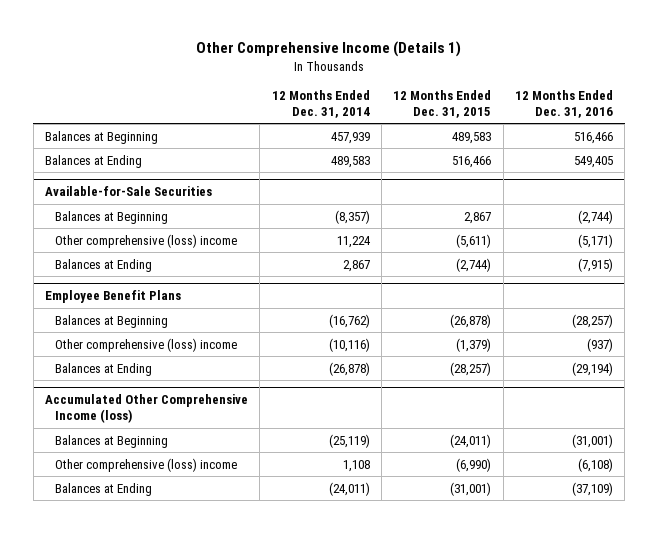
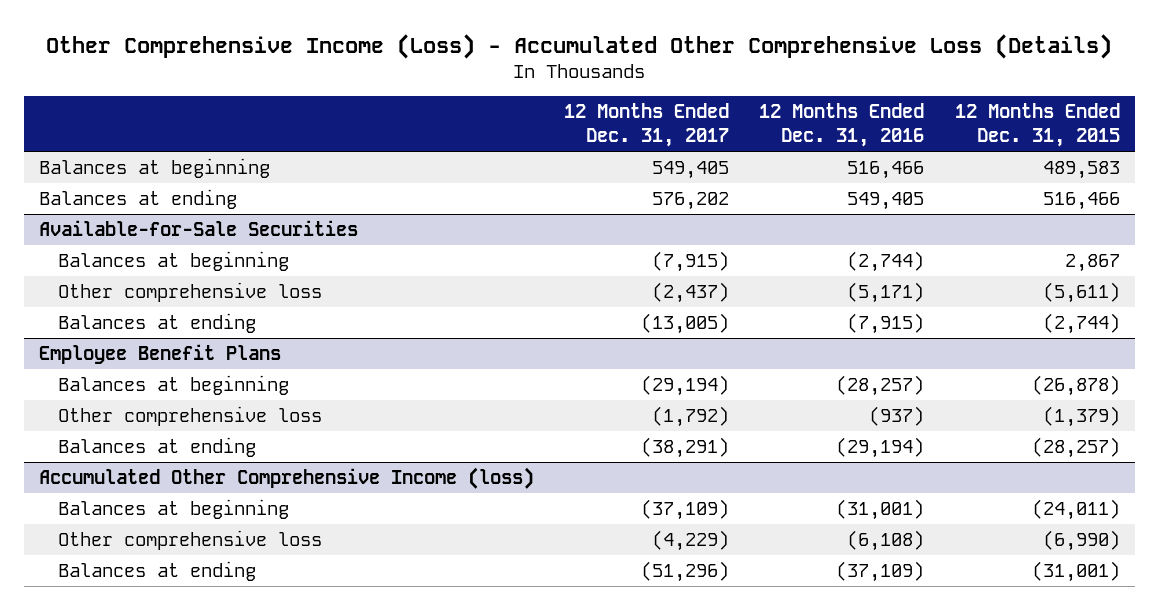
- Other Comprehensive Income (Details 1)
+ Other Comprehensive Income (Loss) - Accumulated Other Comprehensive Loss (Details)
- | 12 Months Ended Dec. 31, 2014 | 12 Months Ended Dec. 31, 2015 | 12 Months Ended Dec. 31, 2016
+ | 12 Months Ended Dec. 31, 2017 | 12 Months Ended Dec. 31, 2016 | 12 Months Ended Dec. 31, 2015
- Balances at Beginning | 457,939 | 489,583 | 516,466
- Balances at Ending | 489,583 | 516,466 | 549,405
+ Balances at beginning | 549,405 | 516,466 | 489,583
+ Balances at ending | 576,202 | 549,405 | 516,466
@ Available-for-Sale Securities
- Balances at Beginning | (8,357) | 2,867 | (2,744)
- Other comprehensive (loss) income | 11,224 | (5,611) | (5,171)
- Balances at Ending | 2,867 | (2,744) | (7,915)
+ Balances at beginning | (7,915) | (2,744) | 2,867
+ Other comprehensive loss | (2,437) | (5,171) | (5,611)
+ Balances at ending | (13,005) | (7,915) | (2,744)
@ Employee Benefit Plans
- Balances at Beginning | (16,762) | (26,878) | (28,257)
- Other comprehensive (loss) income | (10,116) | (1,379) | (937)
- Balances at Ending | (26,878) | (28,257) | (29,194)
+ Balances at beginning | (29,194) | (28,257) | (26,878)
+ Other comprehensive loss | (1,792) | (937) | (1,379)
+ Balances at ending | (38,291) | (29,194) | (28,257)
@ Accumulated Other Comprehensive Income (loss)
- Balances at Beginning | (25,119) | (24,011) | (31,001)
- Other comprehensive (loss) income | 1,108 | (6,990) | (6,108)
- Balances at Ending | (24,011) | (31,001) | (37,109)
+ Balances at beginning | (37,109) | (31,001) | (24,011)
+ Other comprehensive loss | (4,229) | (6,108) | (6,990)
+ Balances at ending | (51,296) | (37,109) | (31,001)

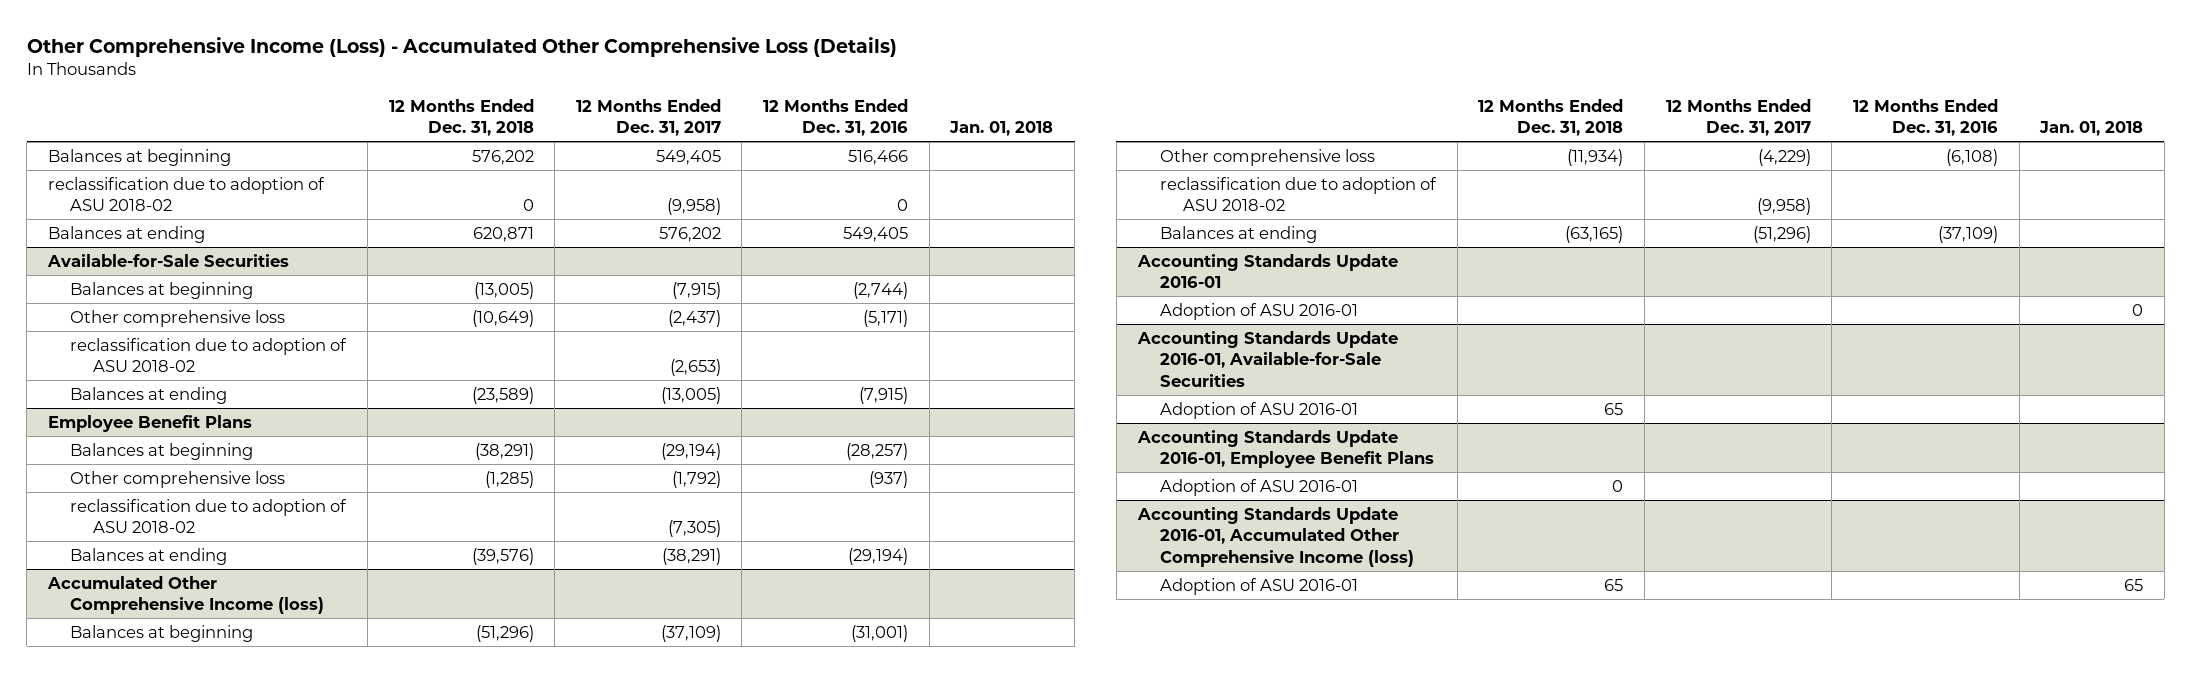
- | 12 Months Ended Dec. 31, 2017 | 12 Months Ended Dec. 31, 2016 | 12 Months Ended Dec. 31, 2015
+ | 12 Months Ended Dec. 31, 2018 | 12 Months Ended Dec. 31, 2017 | 12 Months Ended Dec. 31, 2016 | Jan. 01, 2018
+ reclassification due to adoption of ASU 2018-02 | 0 | (9,958) | 0 |
@ Available-for-Sale Securities
+ reclassification due to adoption of ASU 2018-02 | | (2,653) | |
@ Employee Benefit Plans
+ reclassification due to adoption of ASU 2018-02 | | (7,305) | |
@ Accumulated Other Comprehensive Income (loss)
+ reclassification due to adoption of ASU 2018-02 | | (9,958) | |
+ Accounting Standards Update 2016-01
+ Adoption of ASU 2016-01 | | | | 0
+ Accounting Standards Update 2016-01, Available-for-Sale Securities
+ Adoption of ASU 2016-01 | 65 | | |
+ Accounting Standards Update 2016-01, Employee Benefit Plans
+ Adoption of ASU 2016-01 | 0 | | |
+ Accounting Standards Update 2016-01, Accumulated Other Comprehensive Income (loss)
+ Adoption of ASU 2016-01 | 65 | | | 65

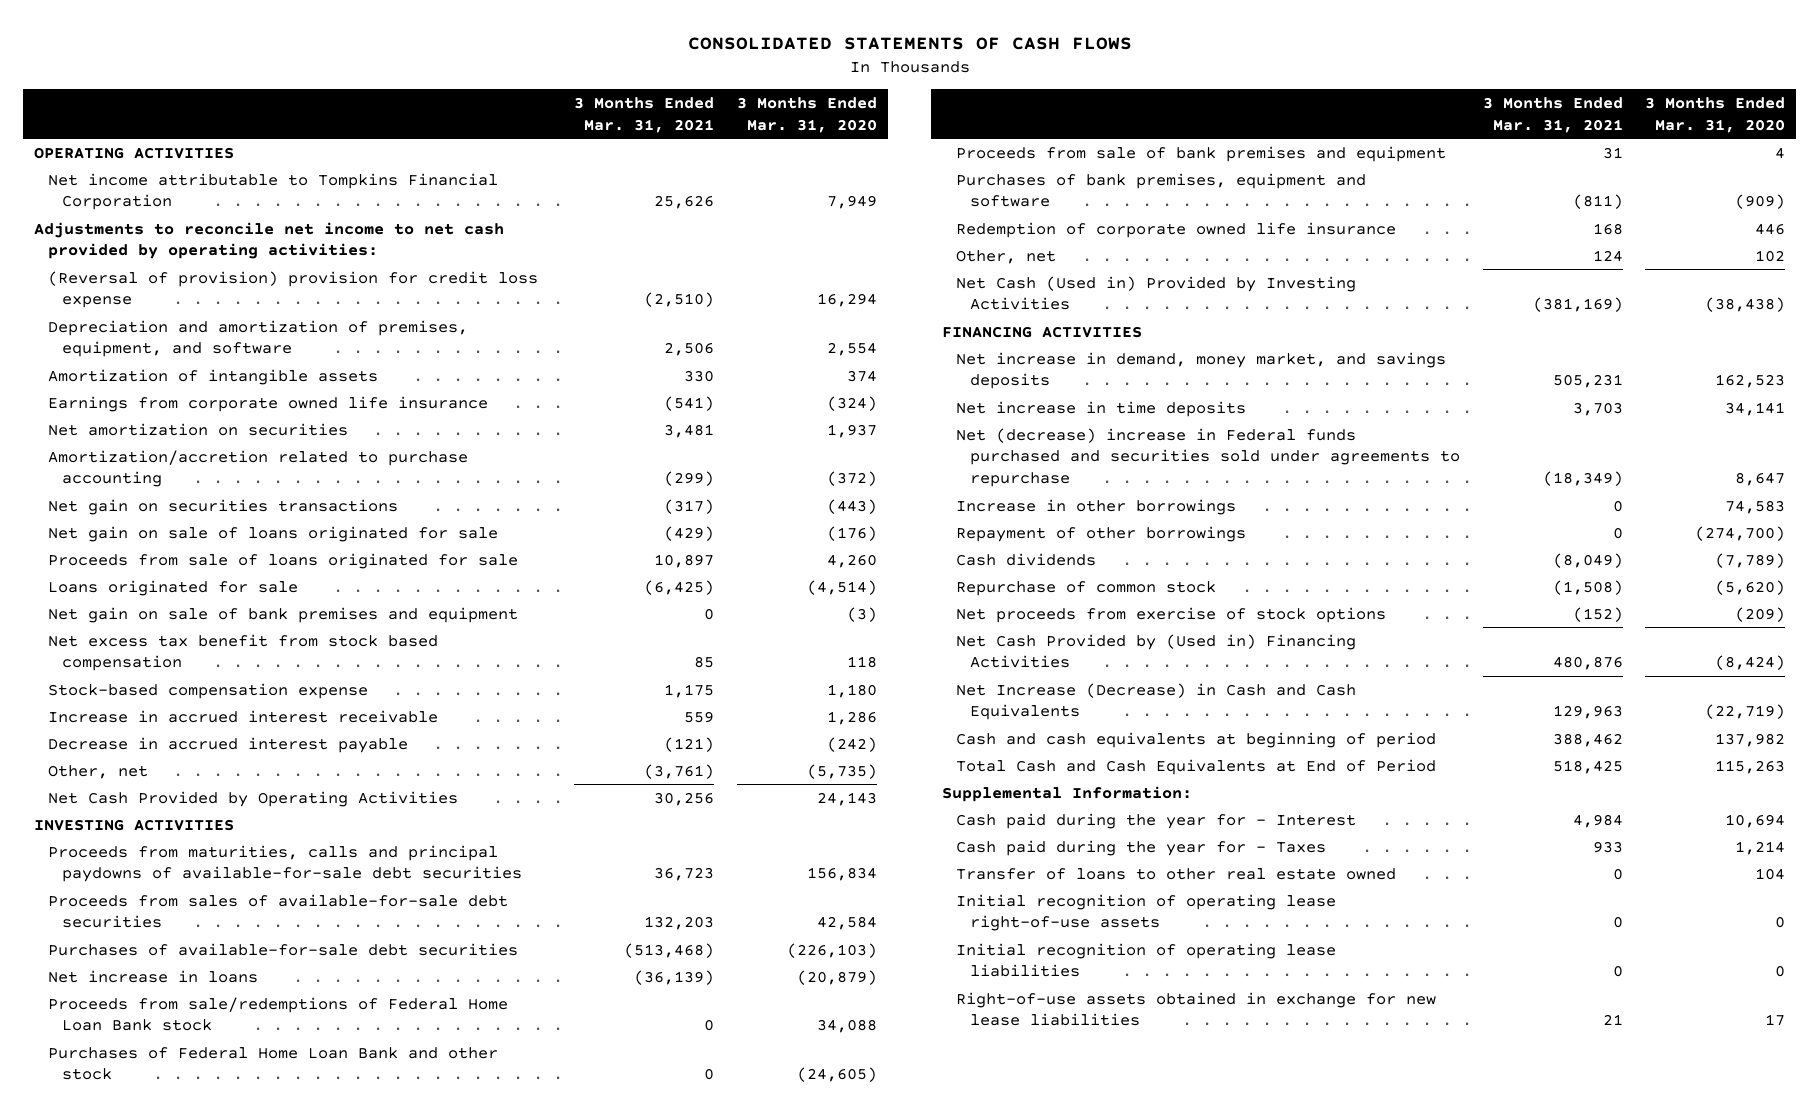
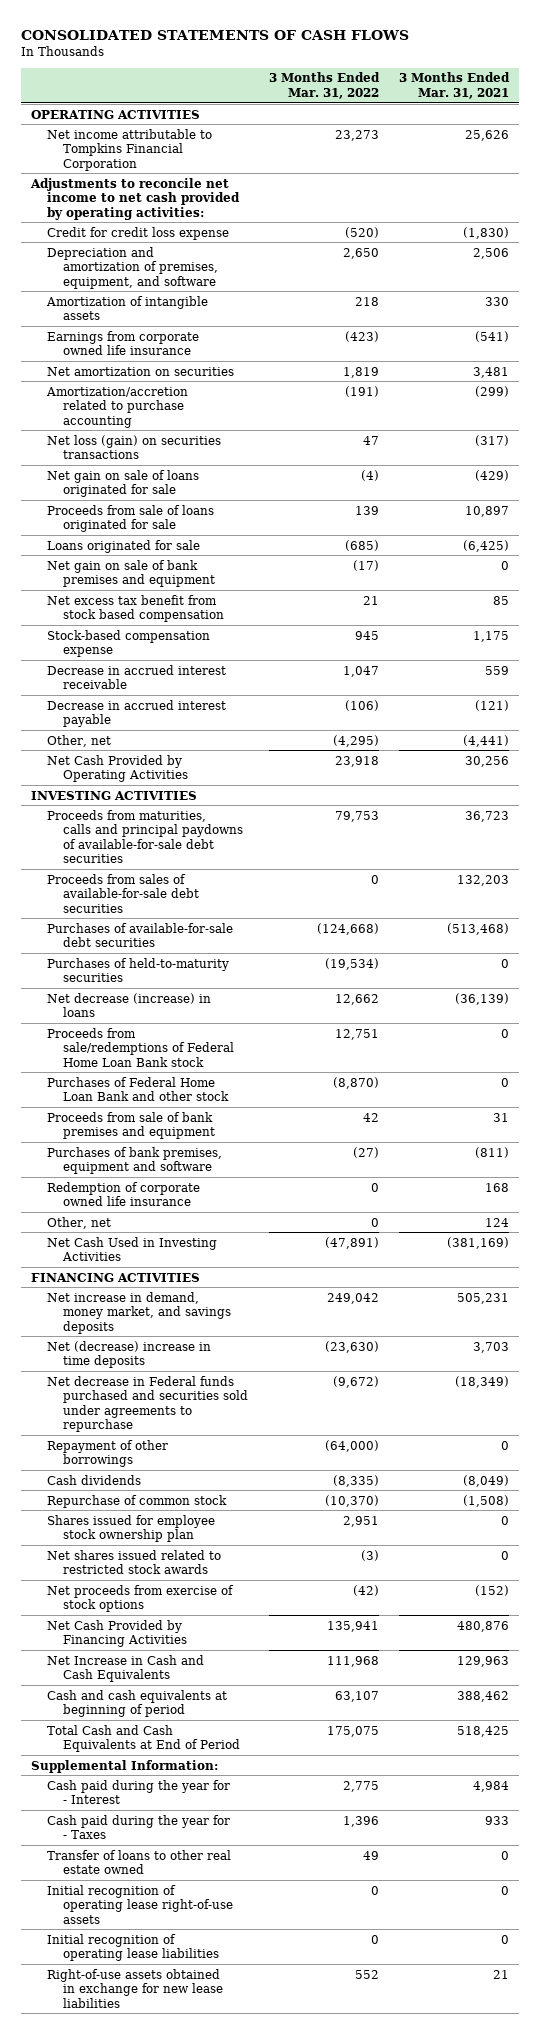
- | 3 Months Ended Mar. 31, 2021 | 3 Months Ended Mar. 31, 2020
+ | 3 Months Ended Mar. 31, 2022 | 3 Months Ended Mar. 31, 2021
- (Reversal of provision) provision for credit loss expense | (2,510) | 16,294
+ Credit for credit loss expense | (520) | (1,830)
- Net gain on securities transactions | (317) | (443)
+ Net loss (gain) on securities transactions | 47 | (317)
- Increase in accrued interest receivable | 559 | 1,286
+ Decrease in accrued interest receivable | 1,047 | 559
- Other, net | (3,761) | (5,735)
+ Other, net | (4,295) | (4,441)
- Net increase in loans | (36,139) | (20,879)
+ Purchases of held-to-maturity securities | (19,534) | 0
+ Net decrease (increase) in loans | 12,662 | (36,139)
- Net Cash (Used in) Provided by Investing Activities | (381,169) | (38,438)
+ Net Cash Used in Investing Activities | (47,891) | (381,169)
- Net increase in time deposits | 3,703 | 34,141
- Net (decrease) increase in Federal funds purchased and securities sold under agreements to repurchase | (18,349) | 8,647
- Increase in other borrowings | 0 | 74,583
+ Net (decrease) increase in time deposits | (23,630) | 3,703
+ Net decrease in Federal funds purchased and securities sold under agreements to repurchase | (9,672) | (18,349)
+ Shares issued for employee stock ownership plan | 2,951 | 0
+ Net shares issued related to restricted stock awards | (3) | 0
- Net Cash Provided by (Used in) Financing Activities | 480,876 | (8,424)
- Net Increase (Decrease) in Cash and Cash Equivalents | 129,963 | (22,719)
+ Net Cash Provided by Financing Activities | 135,941 | 480,876
+ Net Increase in Cash and Cash Equivalents | 111,968 | 129,963

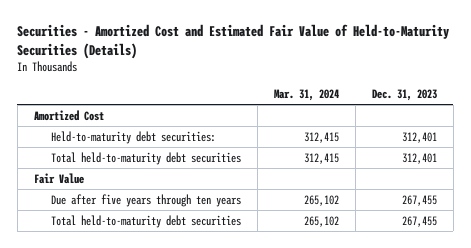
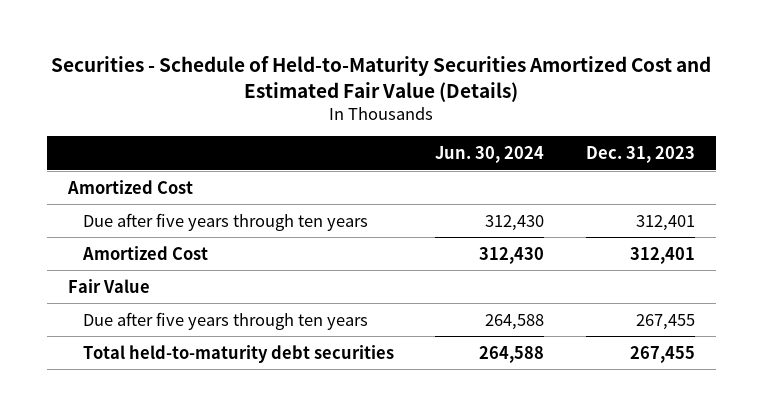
- Securities - Amortized Cost and Estimated Fair Value of Held-to-Maturity Securities (Details)
+ Securities - Schedule of Held-to-Maturity Securities Amortized Cost and Estimated Fair Value (Details)
- | Mar. 31, 2024 | Dec. 31, 2023
+ | Jun. 30, 2024 | Dec. 31, 2023
- Held-to-maturity debt securities: | 312,415 | 312,401
- Total held-to-maturity debt securities | 312,415 | 312,401
+ Due after five years through ten years | 312,430 | 312,401
+ Amortized Cost | 312,430 | 312,401

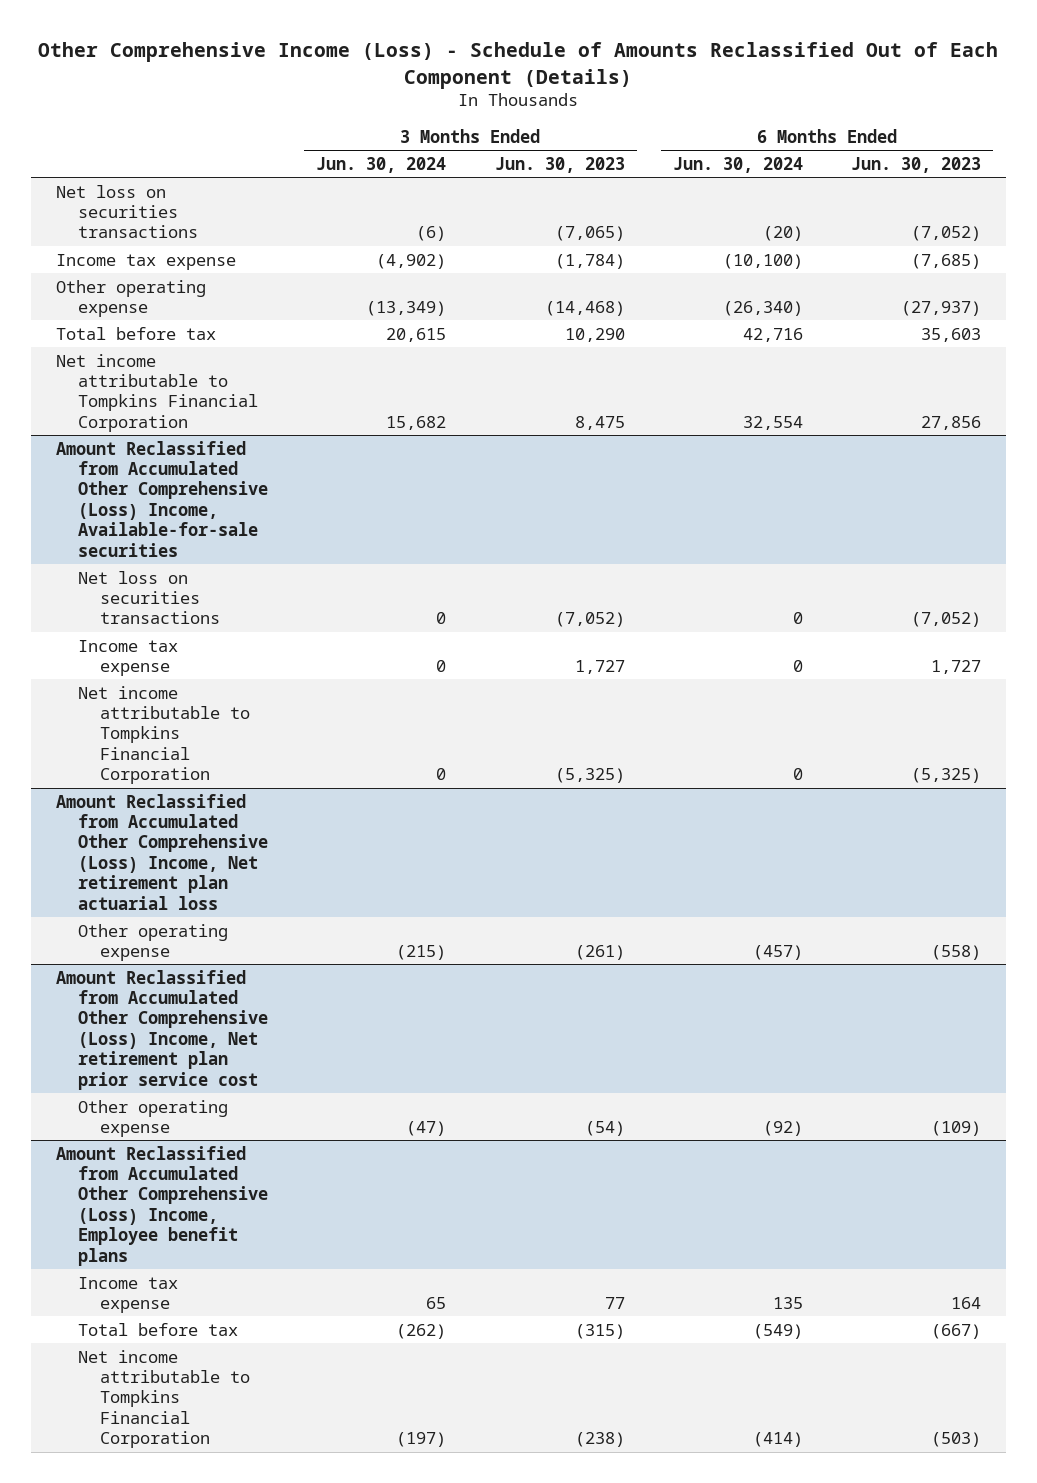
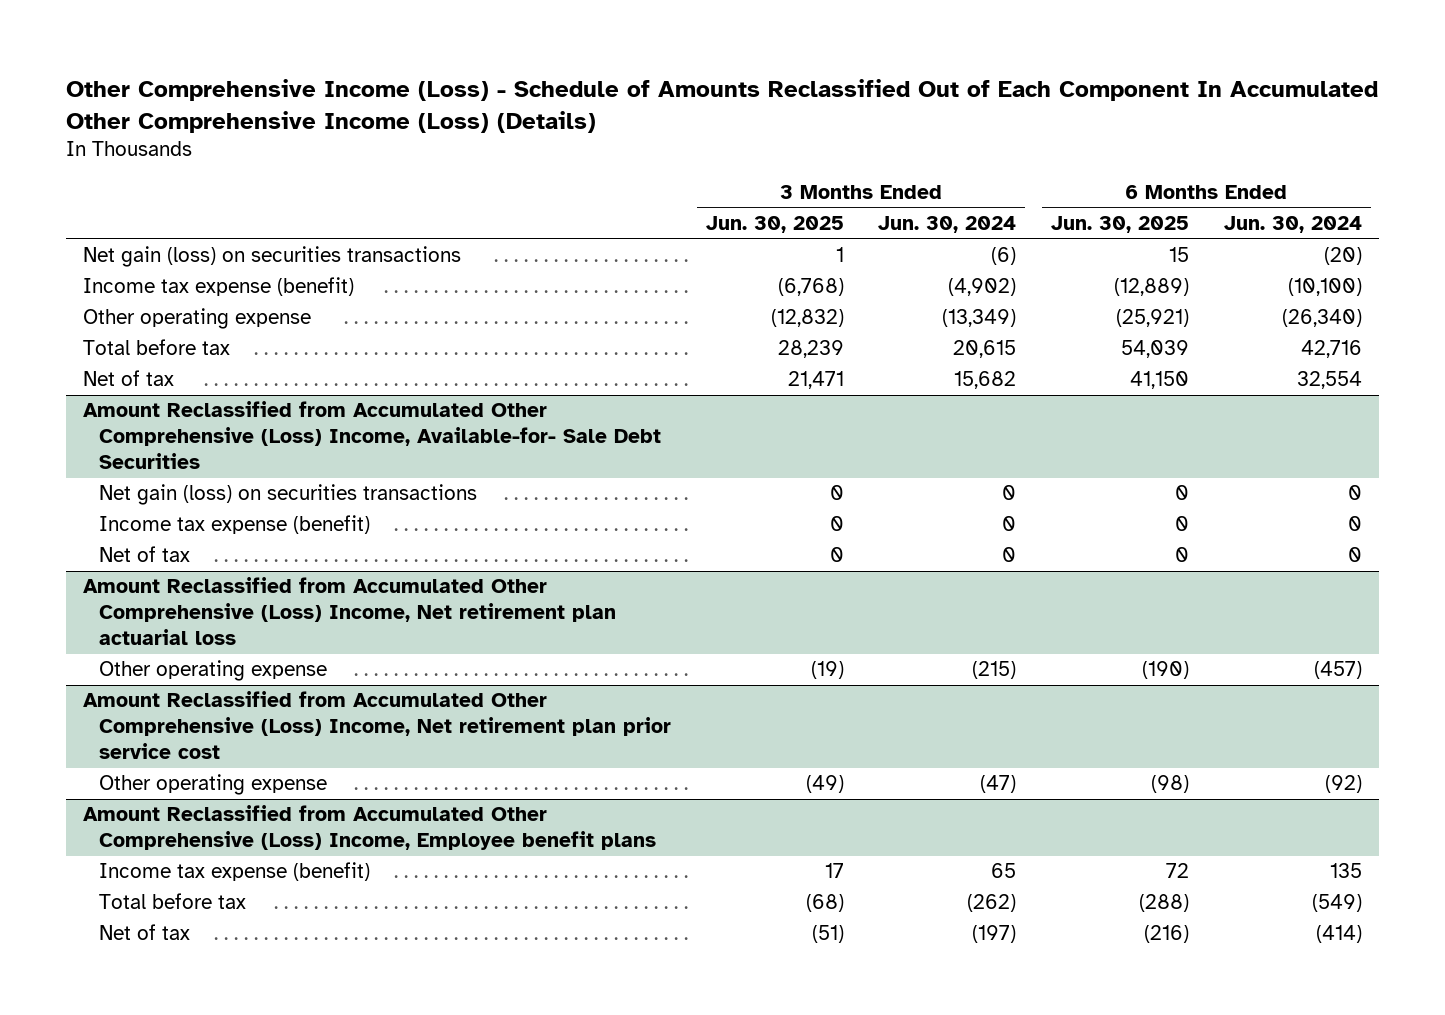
- Other Comprehensive Income (Loss) - Schedule of Amounts Reclassified Out of Each Component (Details)
+ Other Comprehensive Income (Loss) - Schedule of Amounts Reclassified Out of Each Component In Accumulated Other Comprehensive Income (Loss) (Details)
- | 3 Months Ended Jun. 30, 2024 | 3 Months Ended Jun. 30, 2023 | 6 Months Ended Jun. 30, 2024 | 6 Months Ended Jun. 30, 2023
+ | 3 Months Ended Jun. 30, 2025 | 3 Months Ended Jun. 30, 2024 | 6 Months Ended Jun. 30, 2025 | 6 Months Ended Jun. 30, 2024
- Net loss on securities transactions | (6) | (7,065) | (20) | (7,052)
- Income tax expense | (4,902) | (1,784) | (10,100) | (7,685)
+ Net gain (loss) on securities transactions | 1 | (6) | 15 | (20)
+ Income tax expense (benefit) | (6,768) | (4,902) | (12,889) | (10,100)
- Net income attributable to Tompkins Financial Corporation | 15,682 | 8,475 | 32,554 | 27,856
- Amount Reclassified from Accumulated Other Comprehensive (Loss) Income, Available-for-sale securities
- Net loss on securities transactions | 0 | (7,052) | 0 | (7,052)
- Income tax expense | 0 | 1,727 | 0 | 1,727
- Net income attributable to Tompkins Financial Corporation | 0 | (5,325) | 0 | (5,325)
+ Net of tax | 21,471 | 15,682 | 41,150 | 32,554
+ Amount Reclassified from Accumulated Other Comprehensive (Loss) Income, Available-for- Sale Debt Securities
+ Net gain (loss) on securities transactions | 0 | 0 | 0 | 0
+ Income tax expense (benefit) | 0 | 0 | 0 | 0
+ Net of tax | 0 | 0 | 0 | 0
@ Amount Reclassified from Accumulated Other Comprehensive (Loss) Income, Employee benefit plans
- Income tax expense | 65 | 77 | 135 | 164
+ Income tax expense (benefit) | 17 | 65 | 72 | 135
- Net income attributable to Tompkins Financial Corporation | (197) | (238) | (414) | (503)
+ Net of tax | (51) | (197) | (216) | (414)

